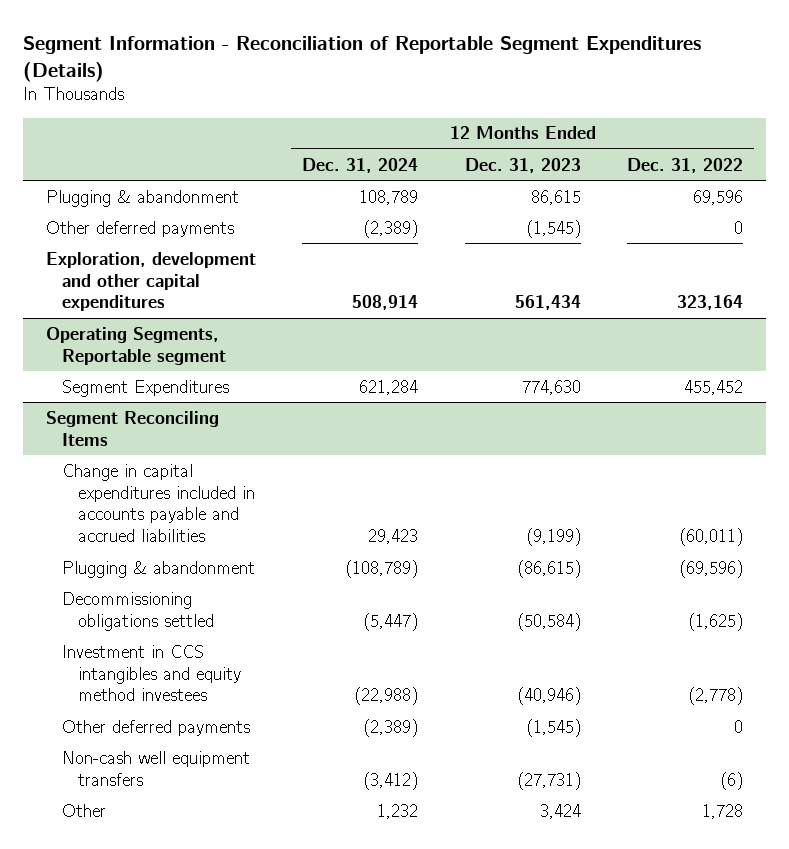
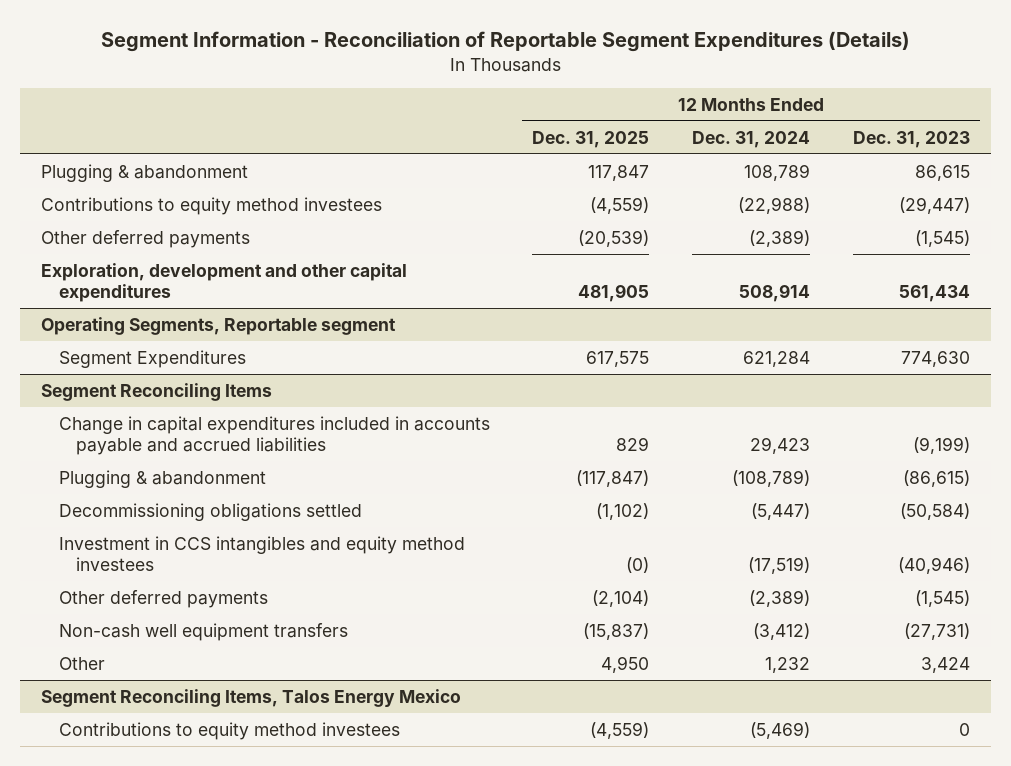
- | 12 Months Ended Dec. 31, 2024 | 12 Months Ended Dec. 31, 2023 | 12 Months Ended Dec. 31, 2022
+ | 12 Months Ended Dec. 31, 2025 | 12 Months Ended Dec. 31, 2024 | 12 Months Ended Dec. 31, 2023
+ Contributions to equity method investees | (4,559) | (22,988) | (29,447)
@ Segment Reconciling Items
- Investment in CCS intangibles and equity method investees | (22,988) | (40,946) | (2,778)
+ Investment in CCS intangibles and equity method investees | (0) | (17,519) | (40,946)
+ Segment Reconciling Items, Talos Energy Mexico
+ Contributions to equity method investees | (4,559) | (5,469) | 0

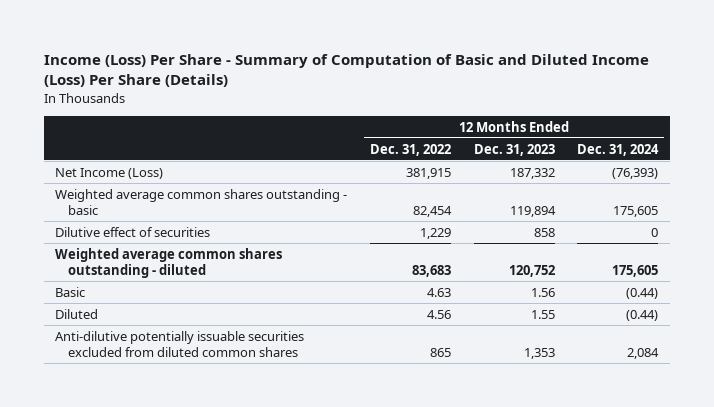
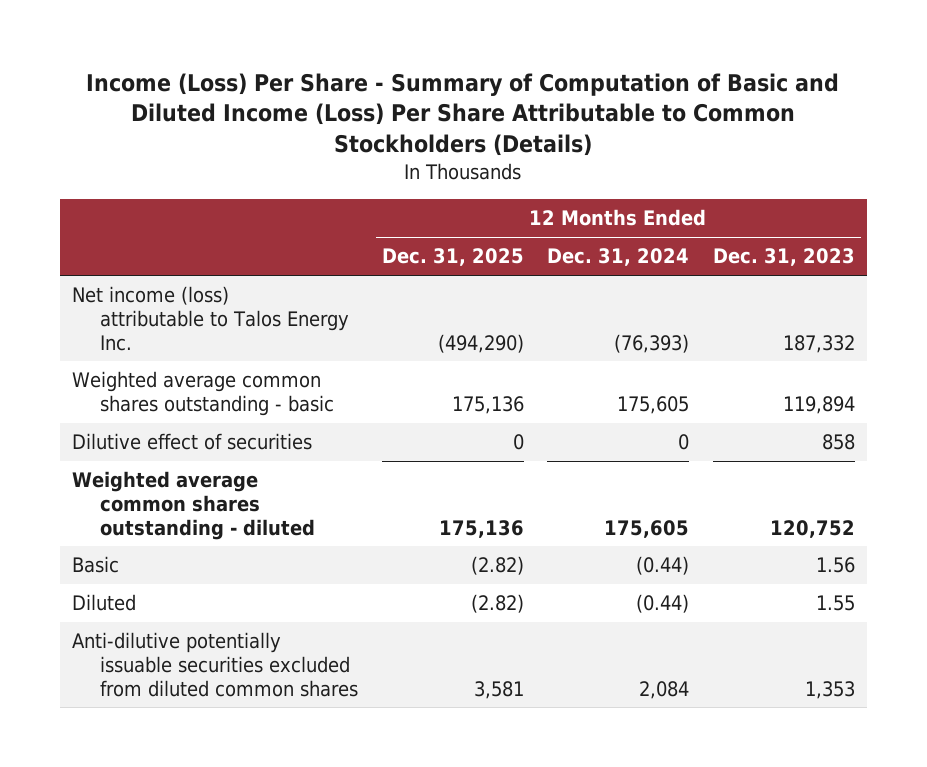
- Income (Loss) Per Share - Summary of Computation of Basic and Diluted Income (Loss) Per Share (Details)
+ Income (Loss) Per Share - Summary of Computation of Basic and Diluted Income (Loss) Per Share Attributable to Common Stockholders (Details)
- | 12 Months Ended Dec. 31, 2022 | 12 Months Ended Dec. 31, 2023 | 12 Months Ended Dec. 31, 2024
+ | 12 Months Ended Dec. 31, 2025 | 12 Months Ended Dec. 31, 2024 | 12 Months Ended Dec. 31, 2023
- Net Income (Loss) | 381,915 | 187,332 | (76,393)
+ Net income (loss) attributable to Talos Energy Inc. | (494,290) | (76,393) | 187,332

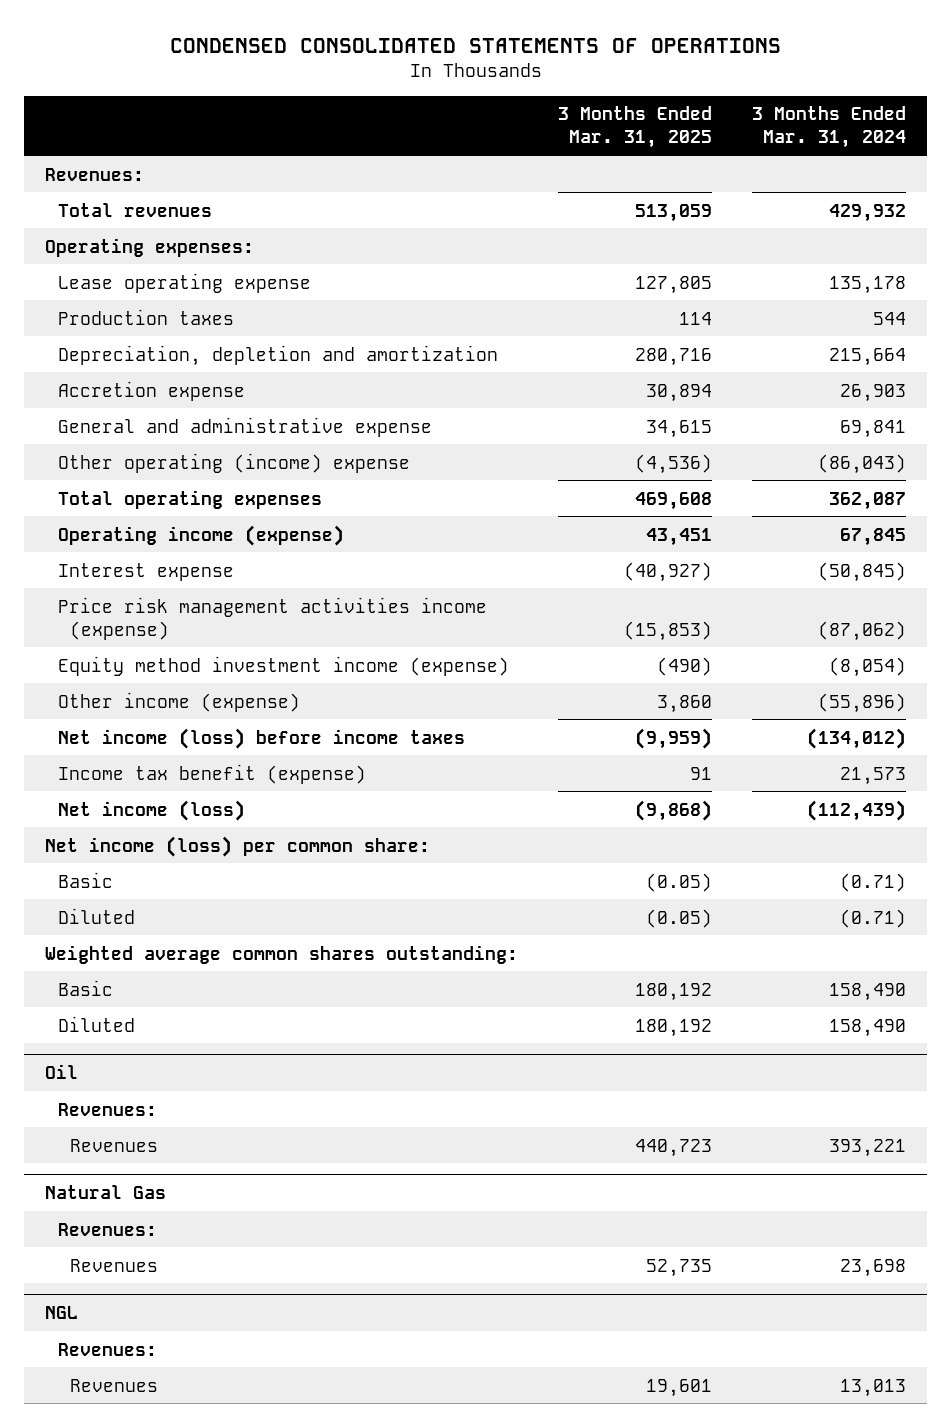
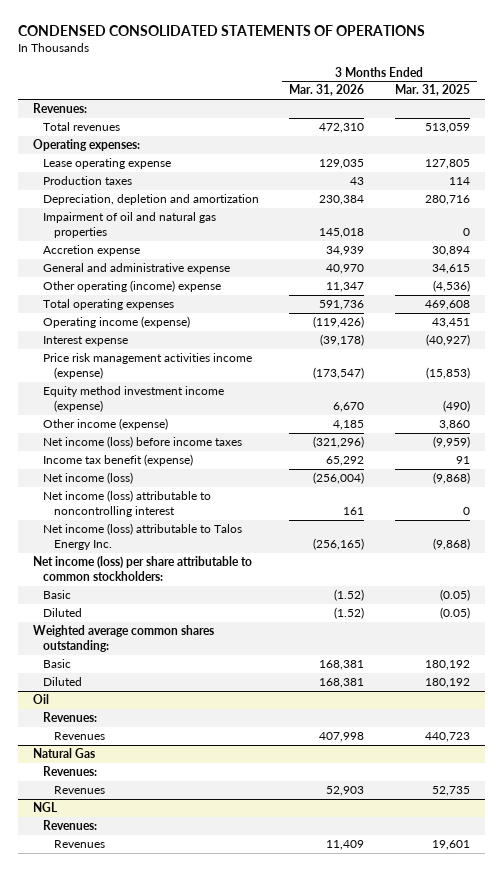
- | 3 Months Ended Mar. 31, 2025 | 3 Months Ended Mar. 31, 2024
+ | 3 Months Ended Mar. 31, 2026 | 3 Months Ended Mar. 31, 2025
+ Impairment of oil and natural gas properties | 145,018 | 0
- Net income (loss) per common share:
+ Net income (loss) attributable to noncontrolling interest | 161 | 0
+ Net income (loss) attributable to Talos Energy Inc. | (256,165) | (9,868)
+ Net income (loss) per share attributable to common stockholders:

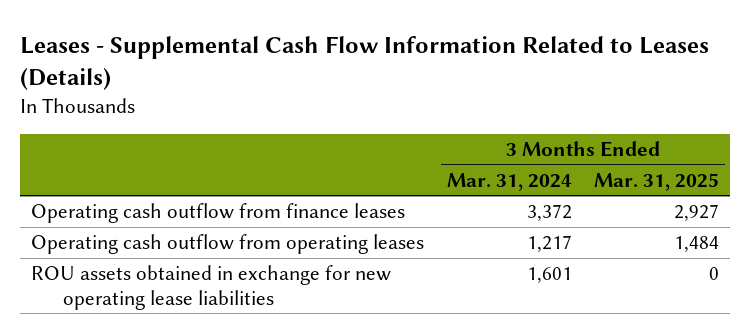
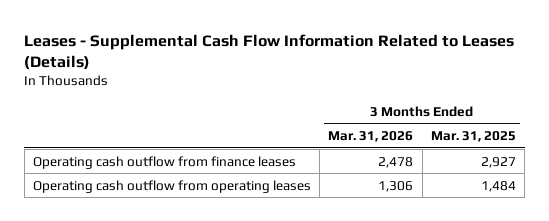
- | 3 Months Ended Mar. 31, 2024 | 3 Months Ended Mar. 31, 2025
+ | 3 Months Ended Mar. 31, 2026 | 3 Months Ended Mar. 31, 2025
- ROU assets obtained in exchange for new operating lease liabilities | 1,601 | 0

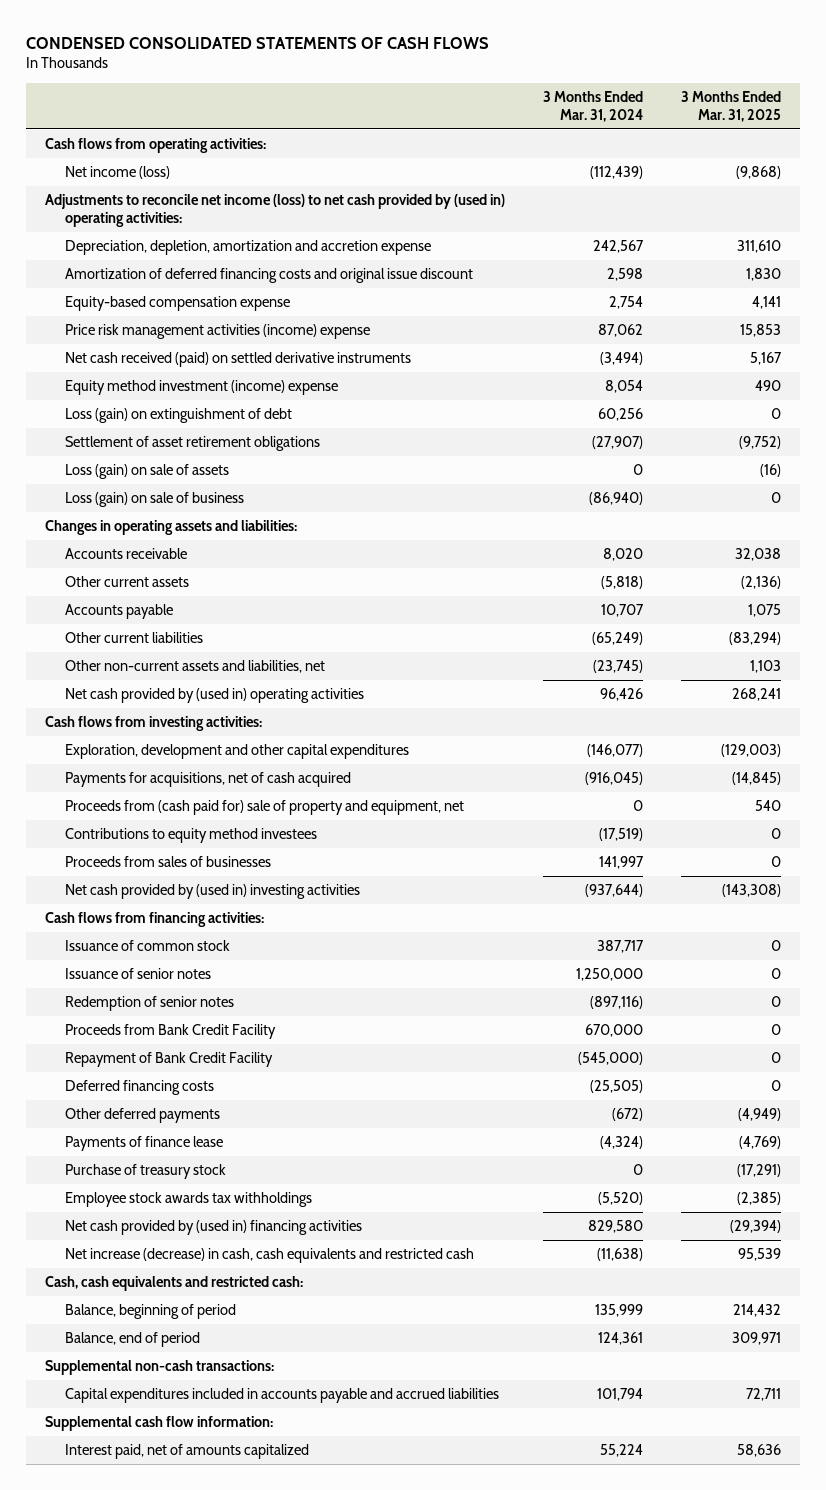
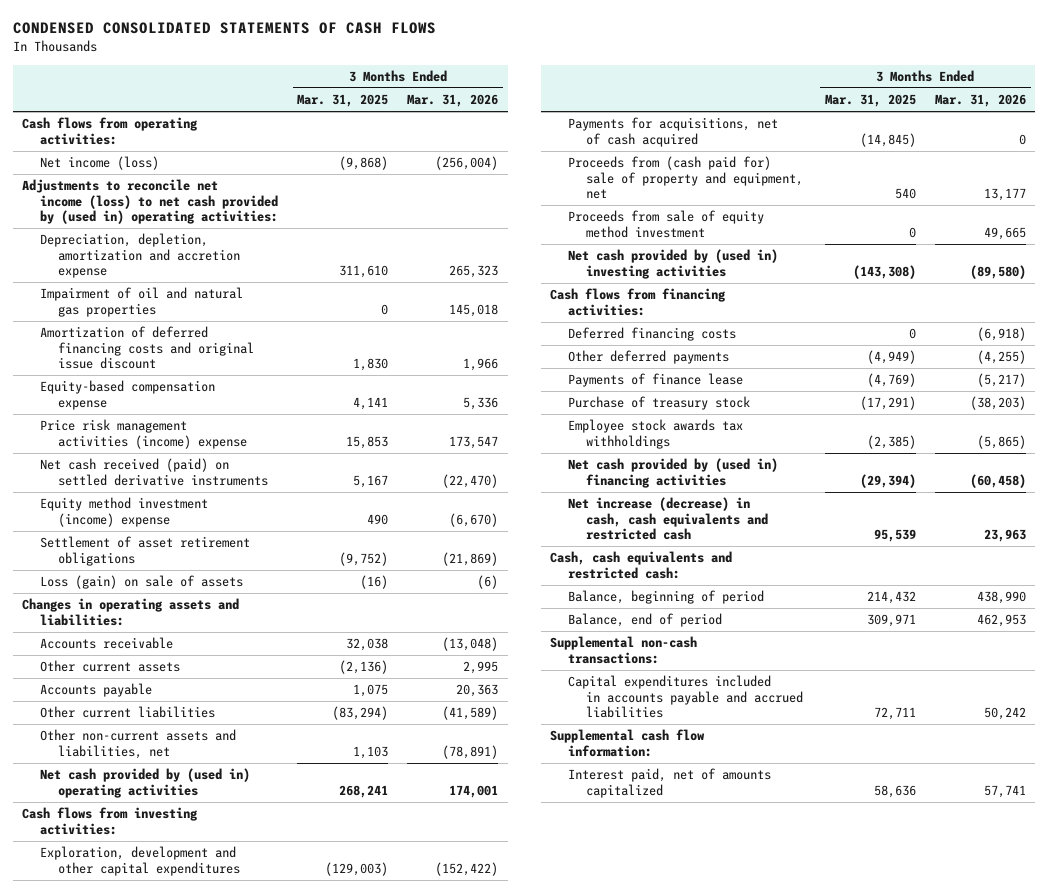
- | 3 Months Ended Mar. 31, 2024 | 3 Months Ended Mar. 31, 2025
+ | 3 Months Ended Mar. 31, 2025 | 3 Months Ended Mar. 31, 2026
+ Impairment of oil and natural gas properties | 0 | 145,018
- Loss (gain) on extinguishment of debt | 60,256 | 0
- Loss (gain) on sale of business | (86,940) | 0
- Contributions to equity method investees | (17,519) | 0
- Proceeds from sales of businesses | 141,997 | 0
+ Proceeds from sale of equity method investment | 0 | 49,665
- Issuance of common stock | 387,717 | 0
- Issuance of senior notes | 1,250,000 | 0
- Redemption of senior notes | (897,116) | 0
- Proceeds from Bank Credit Facility | 670,000 | 0
- Repayment of Bank Credit Facility | (545,000) | 0

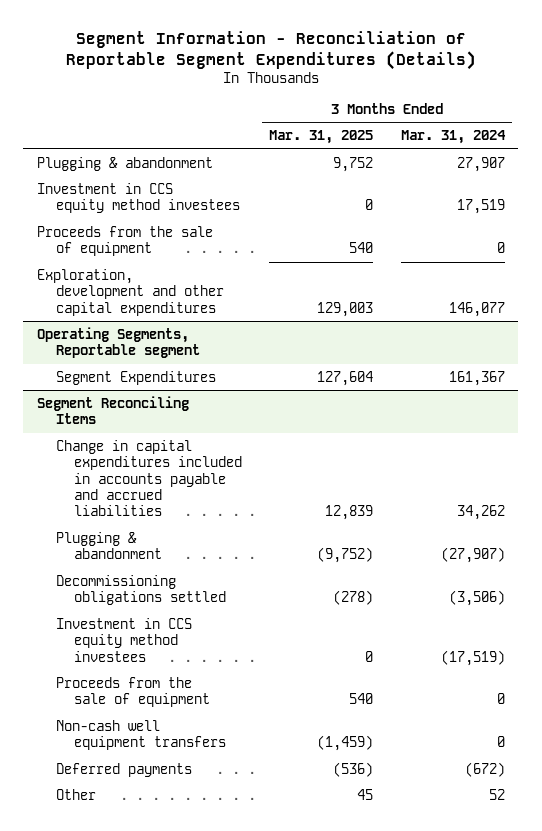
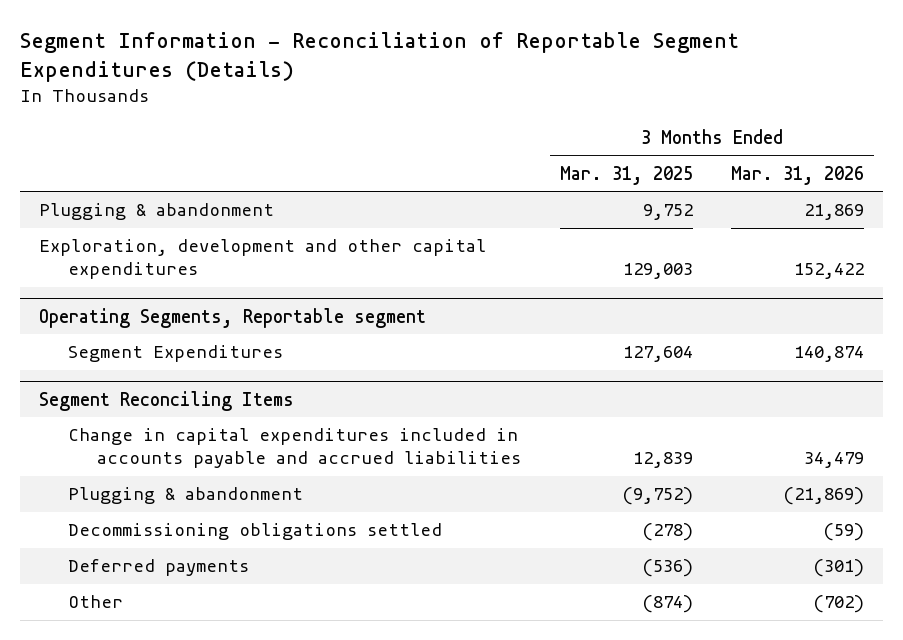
- | 3 Months Ended Mar. 31, 2025 | 3 Months Ended Mar. 31, 2024
+ | 3 Months Ended Mar. 31, 2025 | 3 Months Ended Mar. 31, 2026
- Investment in CCS equity method investees | 0 | 17,519
- Proceeds from the sale of equipment | 540 | 0
@ Segment Reconciling Items
- Investment in CCS equity method investees | 0 | (17,519)
- Proceeds from the sale of equipment | 540 | 0
- Non-cash well equipment transfers | (1,459) | 0
- Other | 45 | 52
+ Other | (874) | (702)

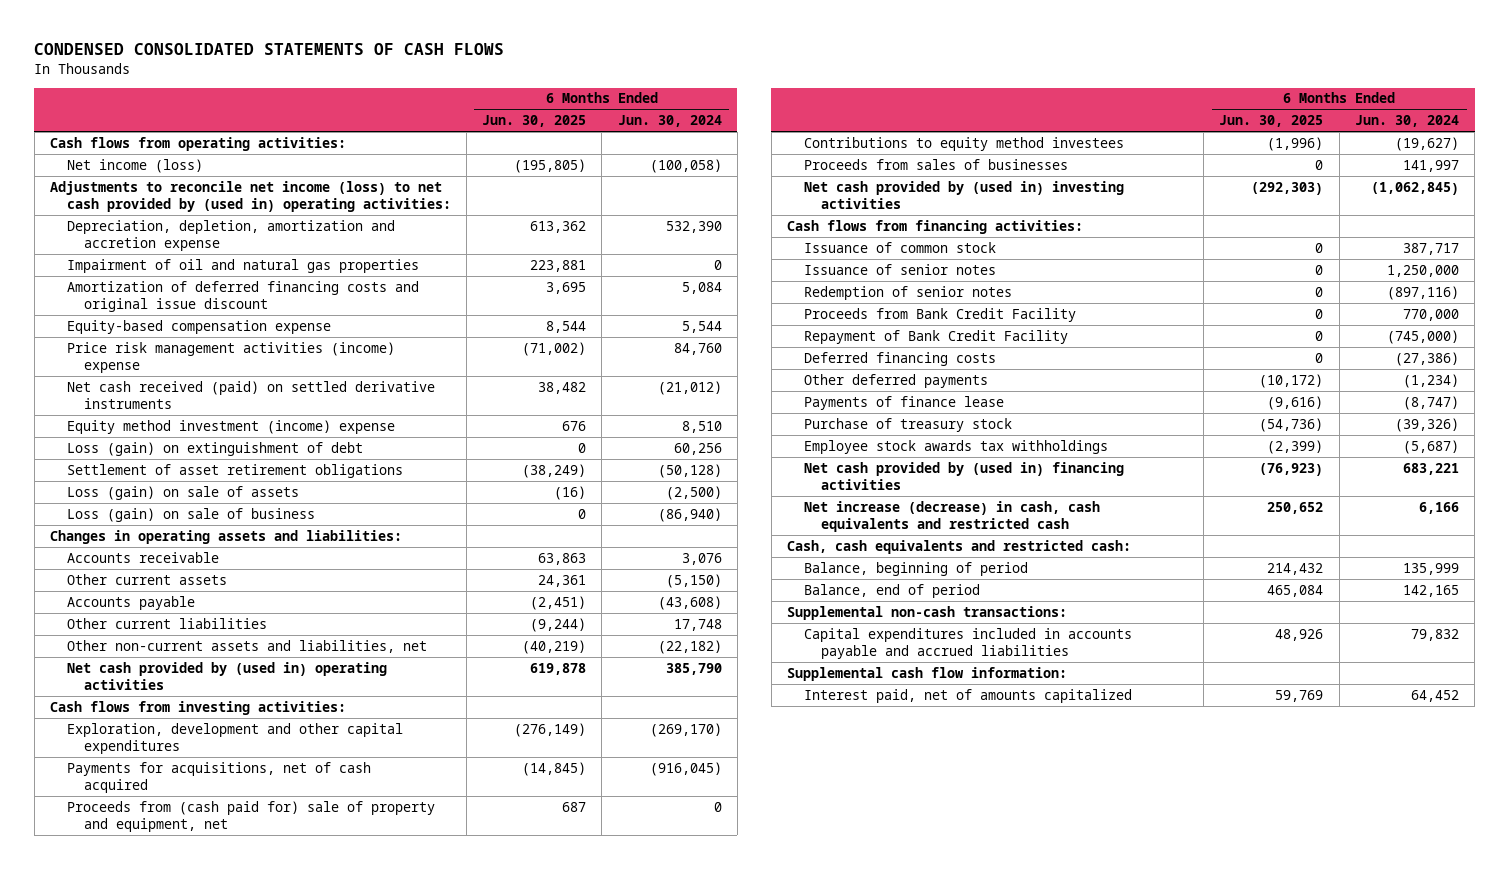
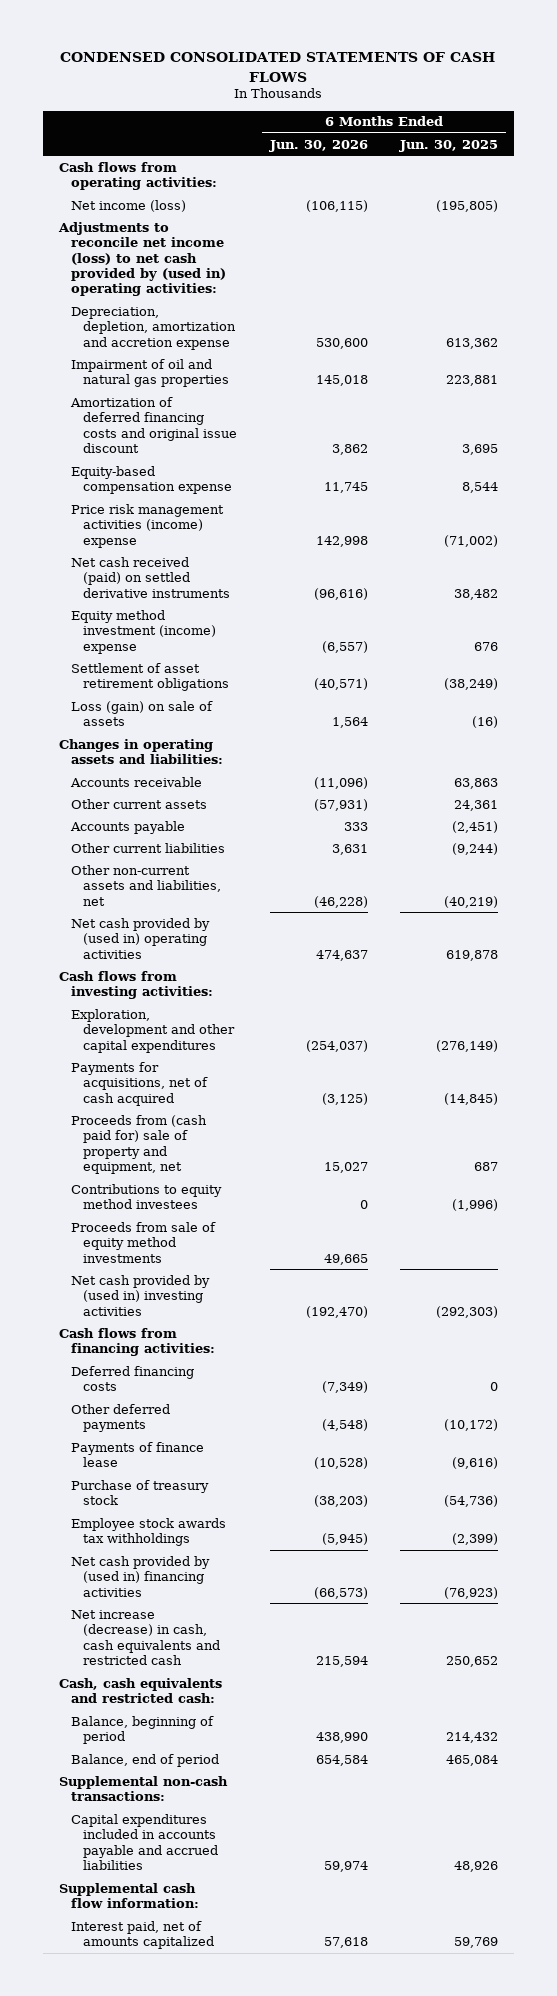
- | 6 Months Ended Jun. 30, 2025 | 6 Months Ended Jun. 30, 2024
+ | 6 Months Ended Jun. 30, 2026 | 6 Months Ended Jun. 30, 2025
- Loss (gain) on extinguishment of debt | 0 | 60,256
- Loss (gain) on sale of business | 0 | (86,940)
- Proceeds from sales of businesses | 0 | 141,997
+ Proceeds from sale of equity method investments | 49,665 |
- Issuance of common stock | 0 | 387,717
- Issuance of senior notes | 0 | 1,250,000
- Redemption of senior notes | 0 | (897,116)
- Proceeds from Bank Credit Facility | 0 | 770,000
- Repayment of Bank Credit Facility | 0 | (745,000)

